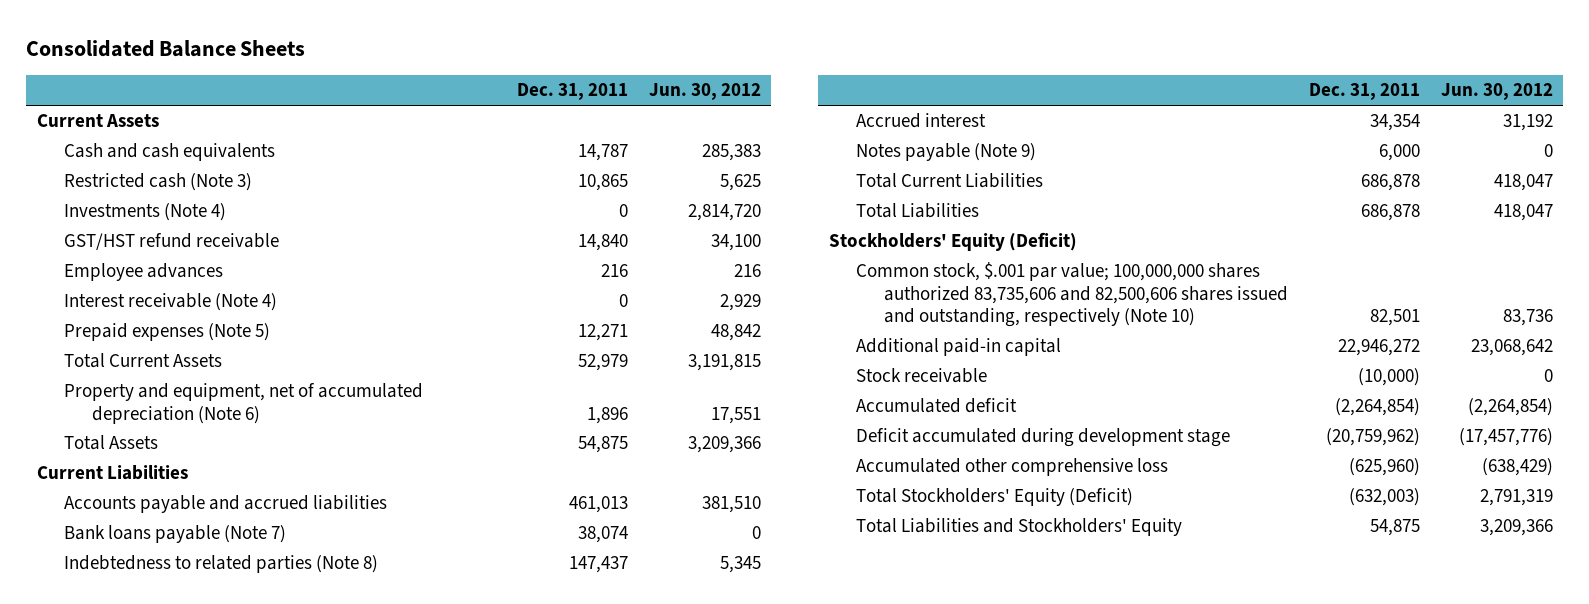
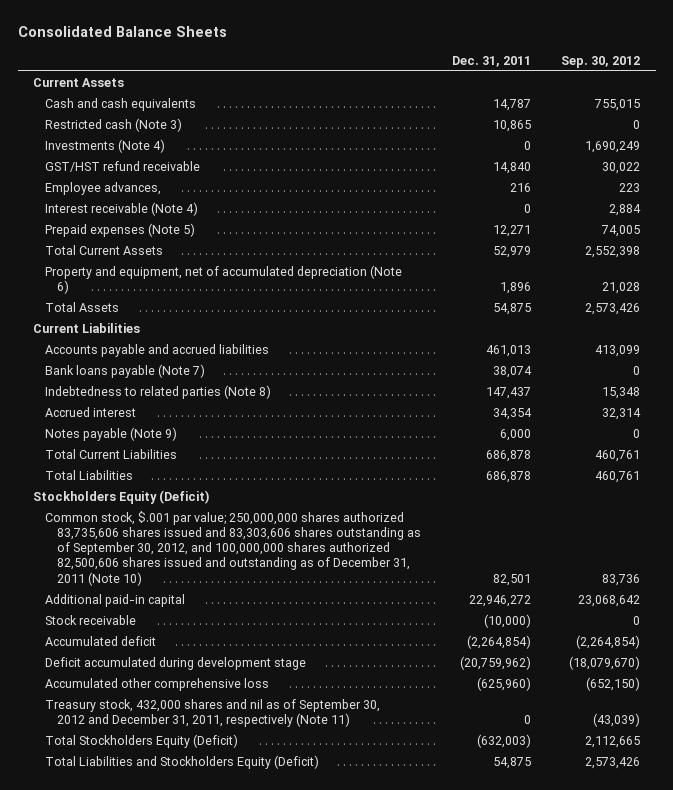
- | Dec. 31, 2011 | Jun. 30, 2012
+ | Dec. 31, 2011 | Sep. 30, 2012
- Employee advances | 216 | 216
+ Employee advances, | 216 | 223
- Stockholders' Equity (Deficit)
- Common stock, $.001 par value; 100,000,000 shares authorized 83,735,606 and 82,500,606 shares issued and outstanding, respectively (Note 10) | 82,501 | 83,736
+ Stockholders Equity (Deficit)
+ Common stock, $.001 par value; 250,000,000 shares authorized 83,735,606 shares issued and 83,303,606 shares outstanding as of September 30, 2012, and 100,000,000 shares authorized 82,500,606 shares issued and outstanding as of December 31, 2011 (Note 10) | 82,501 | 83,736
- Total Stockholders' Equity (Deficit) | (632,003) | 2,791,319
- Total Liabilities and Stockholders' Equity | 54,875 | 3,209,366
+ Treasury stock, 432,000 shares and nil as of September 30, 2012 and December 31, 2011, respectively (Note 11) | 0 | (43,039)
+ Total Stockholders Equity (Deficit) | (632,003) | 2,112,665
+ Total Liabilities and Stockholders Equity (Deficit) | 54,875 | 2,573,426

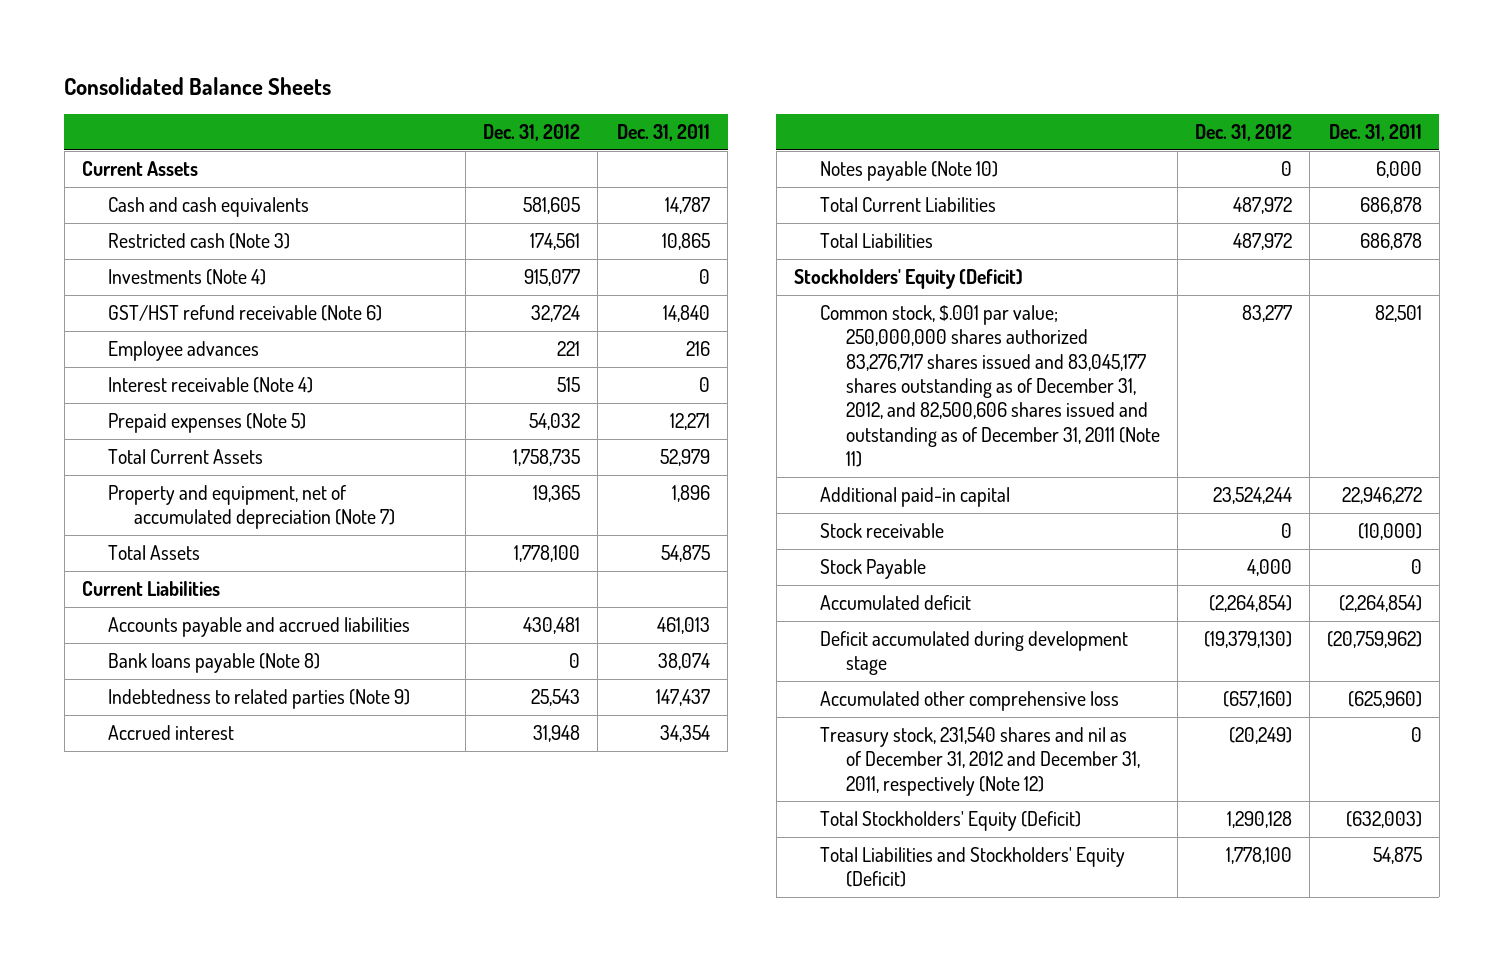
- | Dec. 31, 2011 | Sep. 30, 2012
+ | Dec. 31, 2012 | Dec. 31, 2011
- GST/HST refund receivable | 14,840 | 30,022
- Employee advances, | 216 | 223
+ GST/HST refund receivable (Note 6) | 32,724 | 14,840
+ Employee advances | 221 | 216
- Property and equipment, net of accumulated depreciation (Note 6) | 1,896 | 21,028
+ Property and equipment, net of accumulated depreciation (Note 7) | 19,365 | 1,896
- Bank loans payable (Note 7) | 38,074 | 0
- Indebtedness to related parties (Note 8) | 147,437 | 15,348
+ Bank loans payable (Note 8) | 0 | 38,074
+ Indebtedness to related parties (Note 9) | 25,543 | 147,437
- Notes payable (Note 9) | 6,000 | 0
+ Notes payable (Note 10) | 0 | 6,000
- Stockholders Equity (Deficit)
- Common stock, $.001 par value; 250,000,000 shares authorized 83,735,606 shares issued and 83,303,606 shares outstanding as of September 30, 2012, and 100,000,000 shares authorized 82,500,606 shares issued and outstanding as of December 31, 2011 (Note 10) | 82,501 | 83,736
+ Stockholders' Equity (Deficit)
+ Common stock, $.001 par value; 250,000,000 shares authorized 83,276,717 shares issued and 83,045,177 shares outstanding as of December 31, 2012, and 82,500,606 shares issued and outstanding as of December 31, 2011 (Note 11) | 83,277 | 82,501
+ Stock Payable | 4,000 | 0
- Treasury stock, 432,000 shares and nil as of September 30, 2012 and December 31, 2011, respectively (Note 11) | 0 | (43,039)
- Total Stockholders Equity (Deficit) | (632,003) | 2,112,665
- Total Liabilities and Stockholders Equity (Deficit) | 54,875 | 2,573,426
+ Treasury stock, 231,540 shares and nil as of December 31, 2012 and December 31, 2011, respectively (Note 12) | (20,249) | 0
+ Total Stockholders' Equity (Deficit) | 1,290,128 | (632,003)
+ Total Liabilities and Stockholders' Equity (Deficit) | 1,778,100 | 54,875

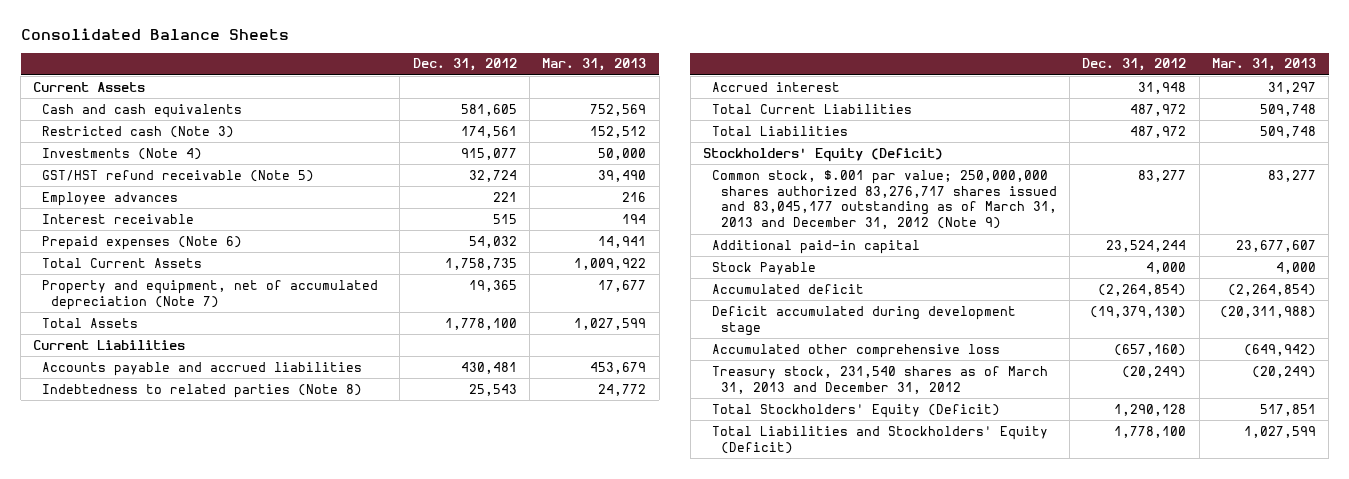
- | Dec. 31, 2012 | Dec. 31, 2011
+ | Dec. 31, 2012 | Mar. 31, 2013
- GST/HST refund receivable (Note 6) | 32,724 | 14,840
+ GST/HST refund receivable (Note 5) | 32,724 | 39,490
- Interest receivable (Note 4) | 515 | 0
- Prepaid expenses (Note 5) | 54,032 | 12,271
+ Interest receivable | 515 | 194
+ Prepaid expenses (Note 6) | 54,032 | 14,941
- Bank loans payable (Note 8) | 0 | 38,074
- Indebtedness to related parties (Note 9) | 25,543 | 147,437
+ Indebtedness to related parties (Note 8) | 25,543 | 24,772
- Notes payable (Note 10) | 0 | 6,000
- Common stock, $.001 par value; 250,000,000 shares authorized 83,276,717 shares issued and 83,045,177 shares outstanding as of December 31, 2012, and 82,500,606 shares issued and outstanding as of December 31, 2011 (Note 11) | 83,277 | 82,501
+ Common stock, $.001 par value; 250,000,000 shares authorized 83,276,717 shares issued and 83,045,177 outstanding as of March 31, 2013 and December 31, 2012 (Note 9) | 83,277 | 83,277
- Stock receivable | 0 | (10,000)
- Treasury stock, 231,540 shares and nil as of December 31, 2012 and December 31, 2011, respectively (Note 12) | (20,249) | 0
+ Treasury stock, 231,540 shares as of March 31, 2013 and December 31, 2012 | (20,249) | (20,249)

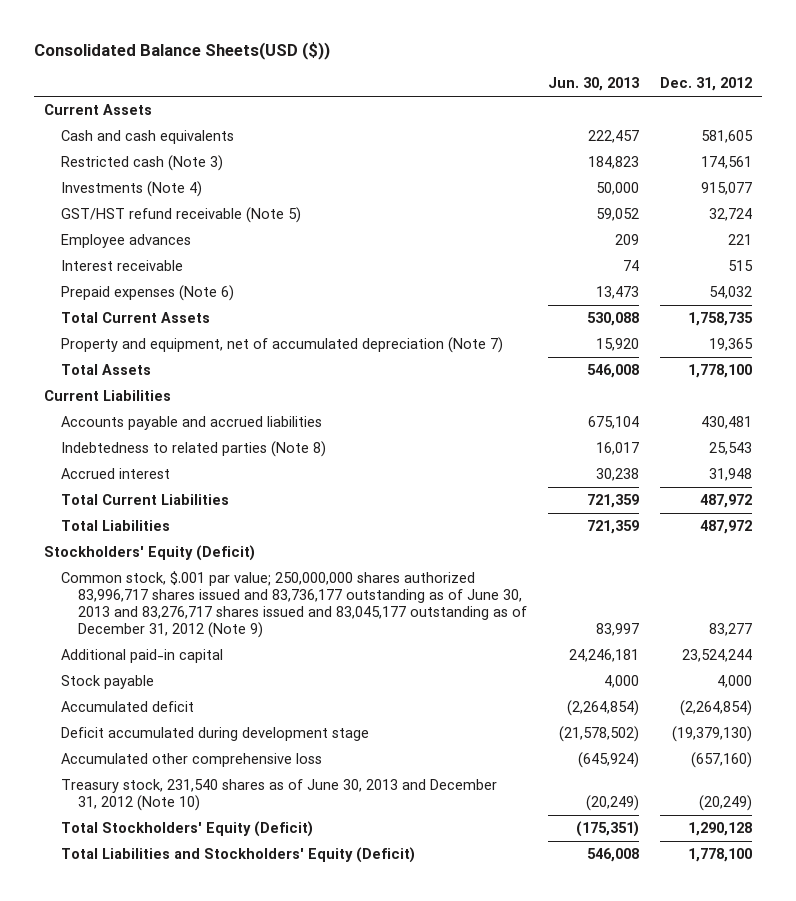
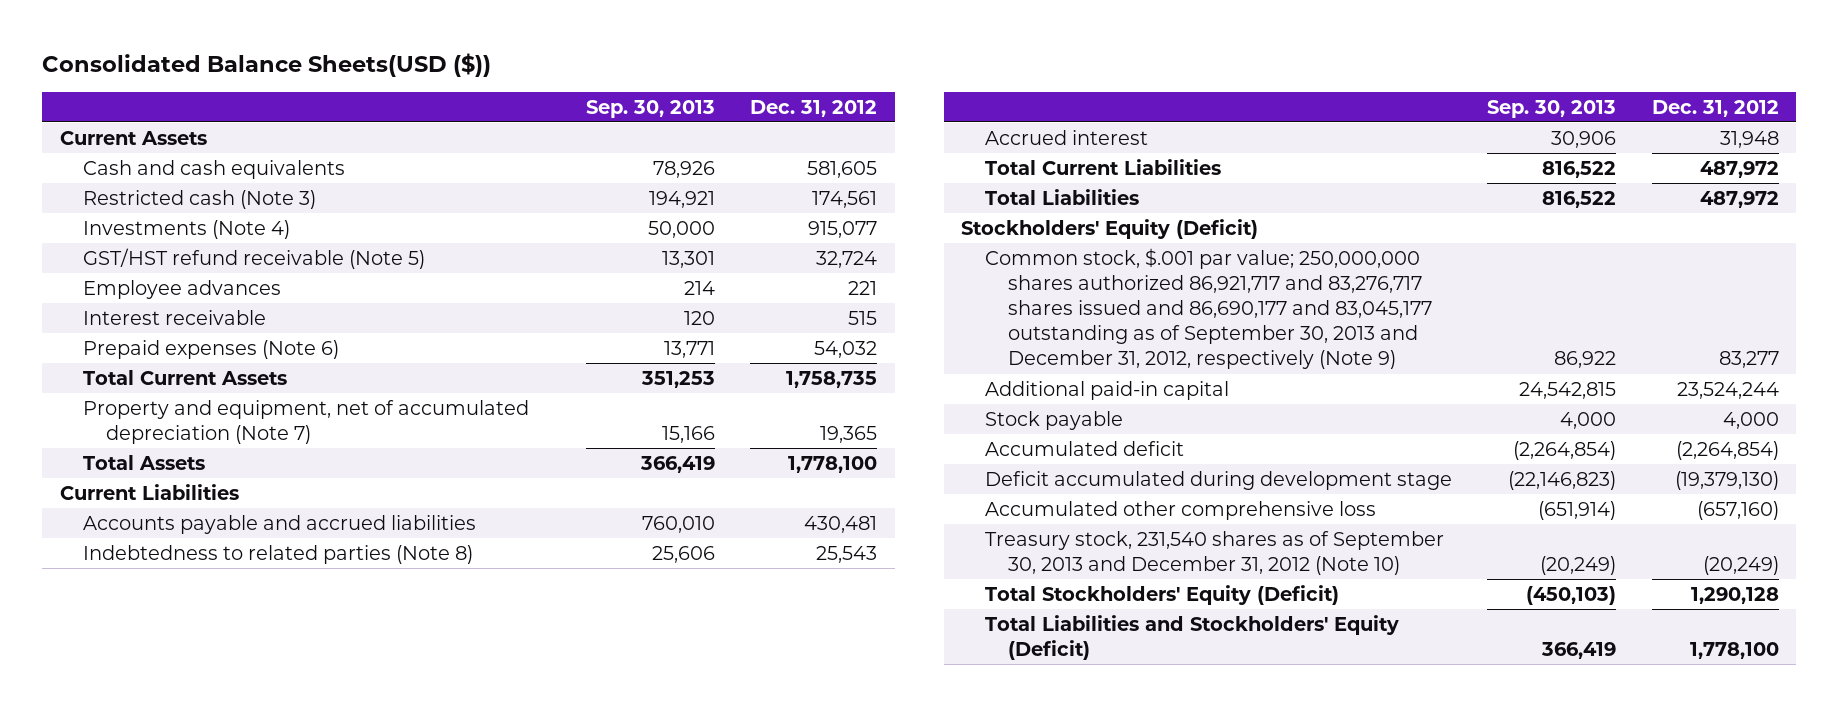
- | Jun. 30, 2013 | Dec. 31, 2012
+ | Sep. 30, 2013 | Dec. 31, 2012
- Common stock, $.001 par value; 250,000,000 shares authorized 83,996,717 shares issued and 83,736,177 outstanding as of June 30, 2013 and 83,276,717 shares issued and 83,045,177 outstanding as of December 31, 2012 (Note 9) | 83,997 | 83,277
+ Common stock, $.001 par value; 250,000,000 shares authorized 86,921,717 and 83,276,717 shares issued and 86,690,177 and 83,045,177 outstanding as of September 30, 2013 and December 31, 2012, respectively (Note 9) | 86,922 | 83,277
- Treasury stock, 231,540 shares as of June 30, 2013 and December 31, 2012 (Note 10) | (20,249) | (20,249)
+ Treasury stock, 231,540 shares as of September 30, 2013 and December 31, 2012 (Note 10) | (20,249) | (20,249)

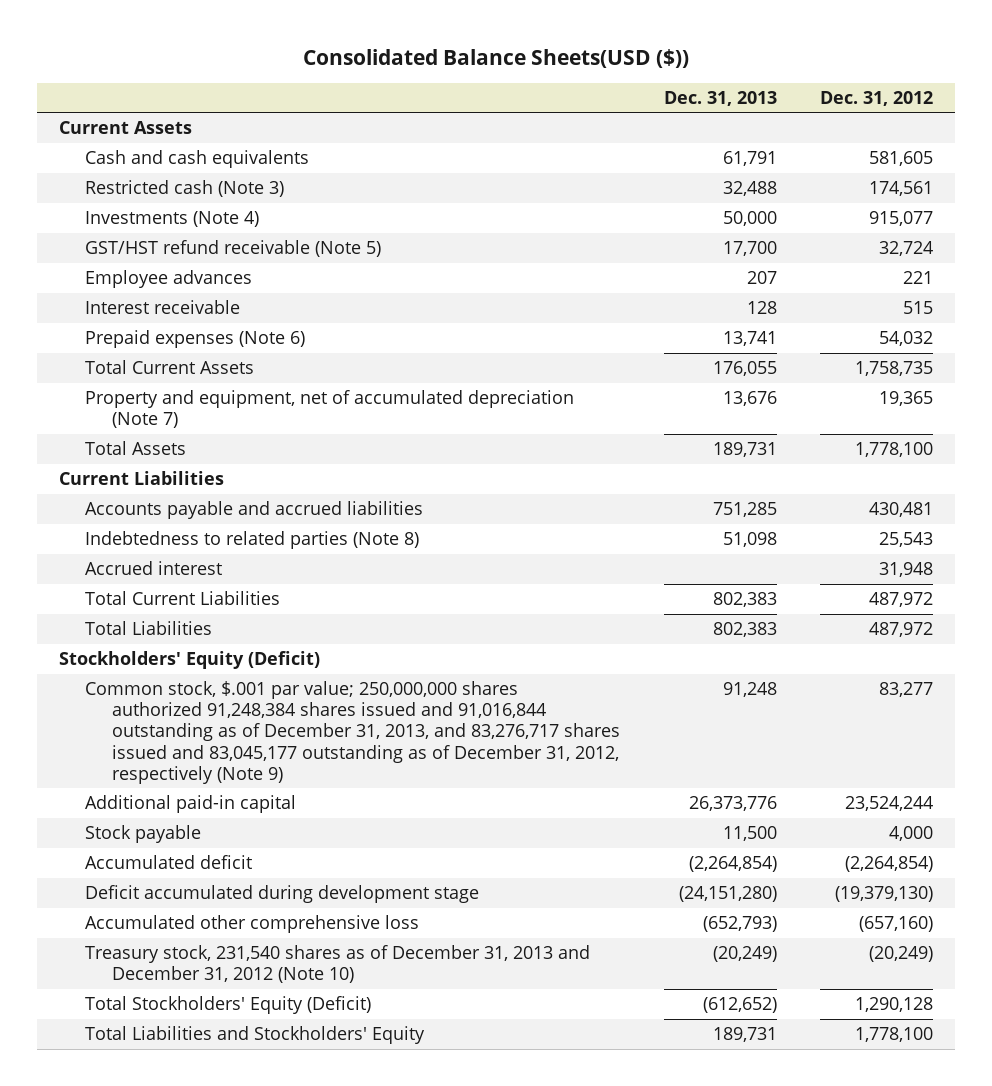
- | Sep. 30, 2013 | Dec. 31, 2012
+ | Dec. 31, 2013 | Dec. 31, 2012
- Common stock, $.001 par value; 250,000,000 shares authorized 86,921,717 and 83,276,717 shares issued and 86,690,177 and 83,045,177 outstanding as of September 30, 2013 and December 31, 2012, respectively (Note 9) | 86,922 | 83,277
+ Common stock, $.001 par value; 250,000,000 shares authorized 91,248,384 shares issued and 91,016,844 outstanding as of December 31, 2013, and 83,276,717 shares issued and 83,045,177 outstanding as of December 31, 2012, respectively (Note 9) | 91,248 | 83,277
- Treasury stock, 231,540 shares as of September 30, 2013 and December 31, 2012 (Note 10) | (20,249) | (20,249)
+ Treasury stock, 231,540 shares as of December 31, 2013 and December 31, 2012 (Note 10) | (20,249) | (20,249)
- Total Liabilities and Stockholders' Equity (Deficit) | 366,419 | 1,778,100
+ Total Liabilities and Stockholders' Equity | 189,731 | 1,778,100

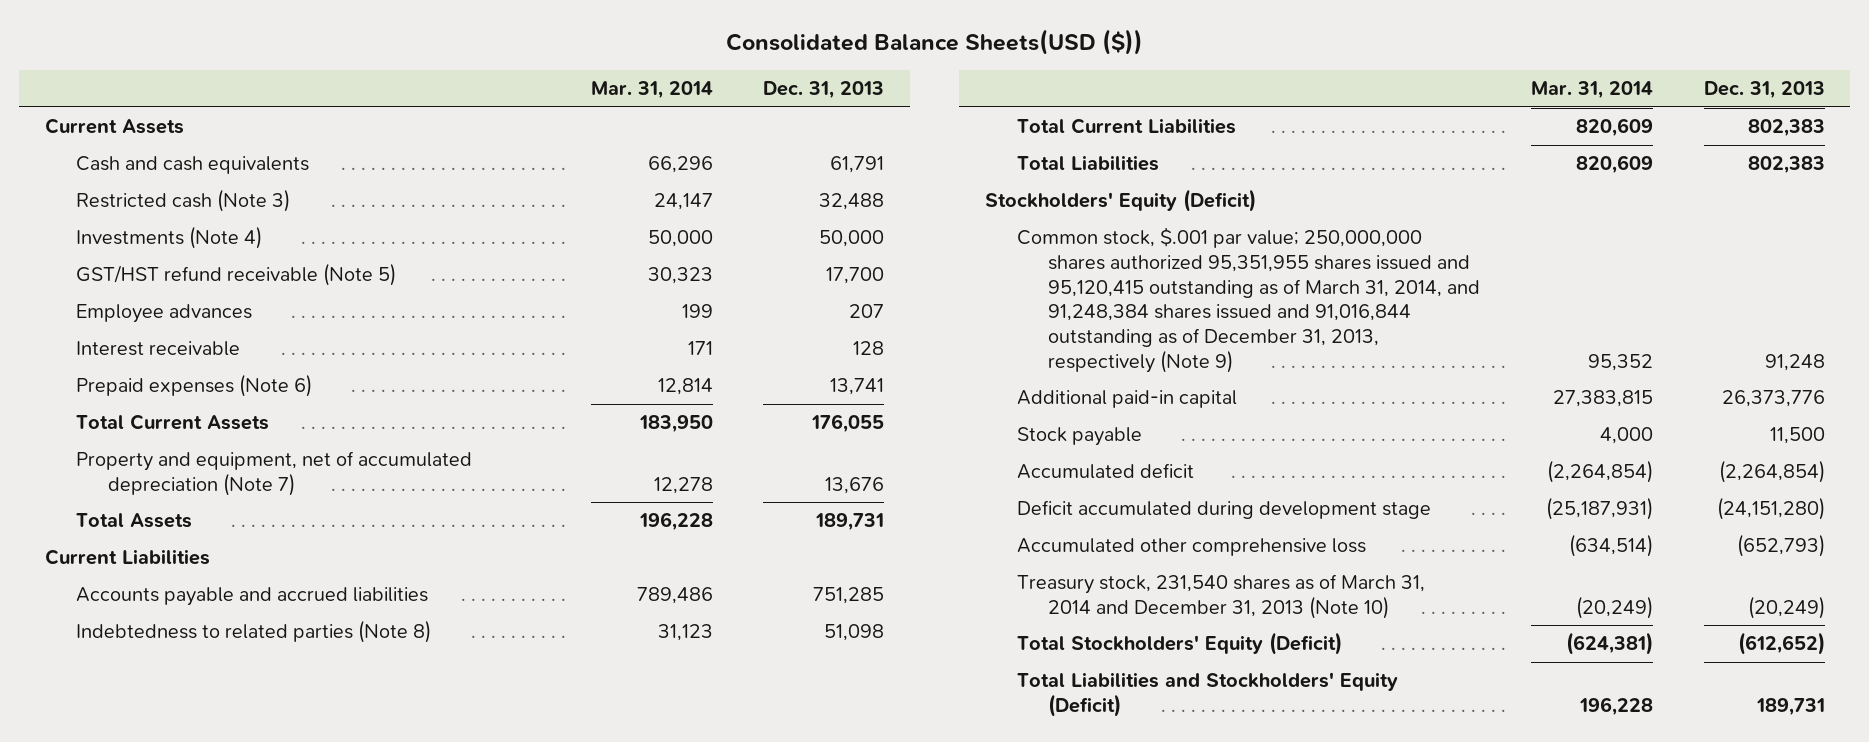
- | Dec. 31, 2013 | Dec. 31, 2012
+ | Mar. 31, 2014 | Dec. 31, 2013
- Accrued interest | | 31,948
- Common stock, $.001 par value; 250,000,000 shares authorized 91,248,384 shares issued and 91,016,844 outstanding as of December 31, 2013, and 83,276,717 shares issued and 83,045,177 outstanding as of December 31, 2012, respectively (Note 9) | 91,248 | 83,277
+ Common stock, $.001 par value; 250,000,000 shares authorized 95,351,955 shares issued and 95,120,415 outstanding as of March 31, 2014, and 91,248,384 shares issued and 91,016,844 outstanding as of December 31, 2013, respectively (Note 9) | 95,352 | 91,248
- Treasury stock, 231,540 shares as of December 31, 2013 and December 31, 2012 (Note 10) | (20,249) | (20,249)
+ Treasury stock, 231,540 shares as of March 31, 2014 and December 31, 2013 (Note 10) | (20,249) | (20,249)
- Total Liabilities and Stockholders' Equity | 189,731 | 1,778,100
+ Total Liabilities and Stockholders' Equity (Deficit) | 196,228 | 189,731

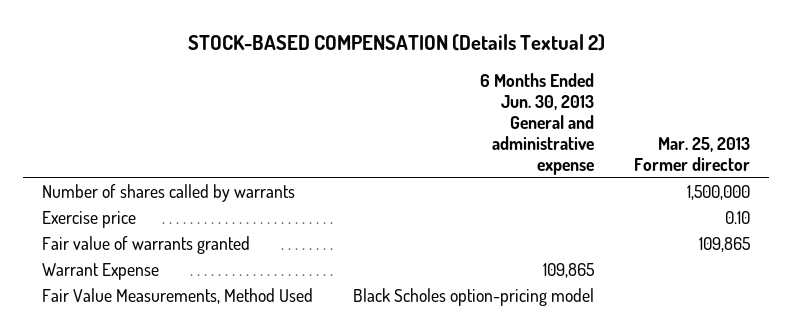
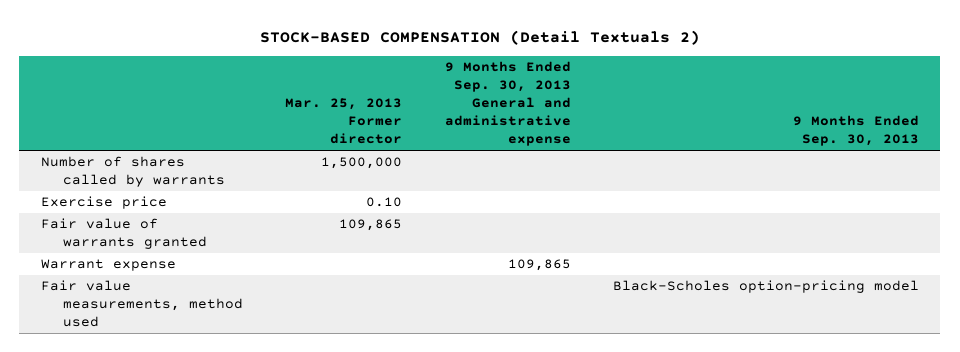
- STOCK-BASED COMPENSATION (Details Textual 2)
+ STOCK-BASED COMPENSATION (Detail Textuals 2)
- | 6 Months Ended Jun. 30, 2013 General and administrative expense | Mar. 25, 2013 Former director
+ | Mar. 25, 2013 Former director | 9 Months Ended Sep. 30, 2013 General and administrative expense | 9 Months Ended Sep. 30, 2013
- Warrant Expense | 109,865 |
- Fair Value Measurements, Method Used | Black Scholes option-pricing model |
+ Warrant expense | | 109,865 |
+ Fair value measurements, method used | | | Black-Scholes option-pricing model

